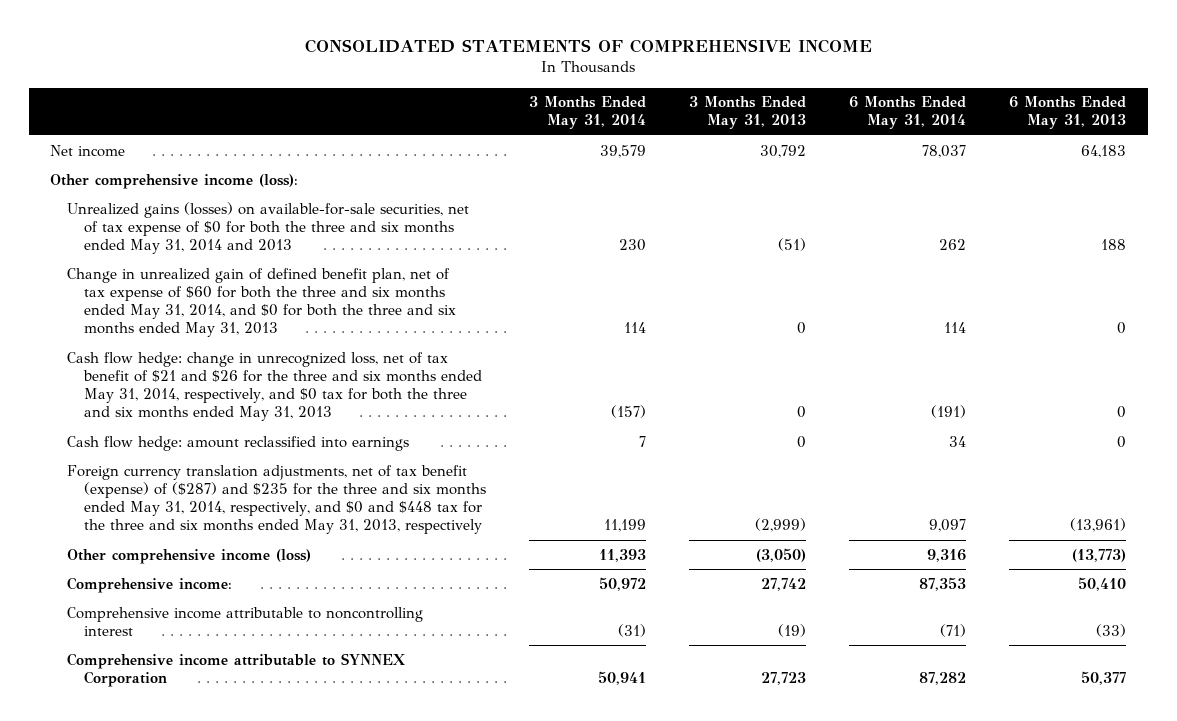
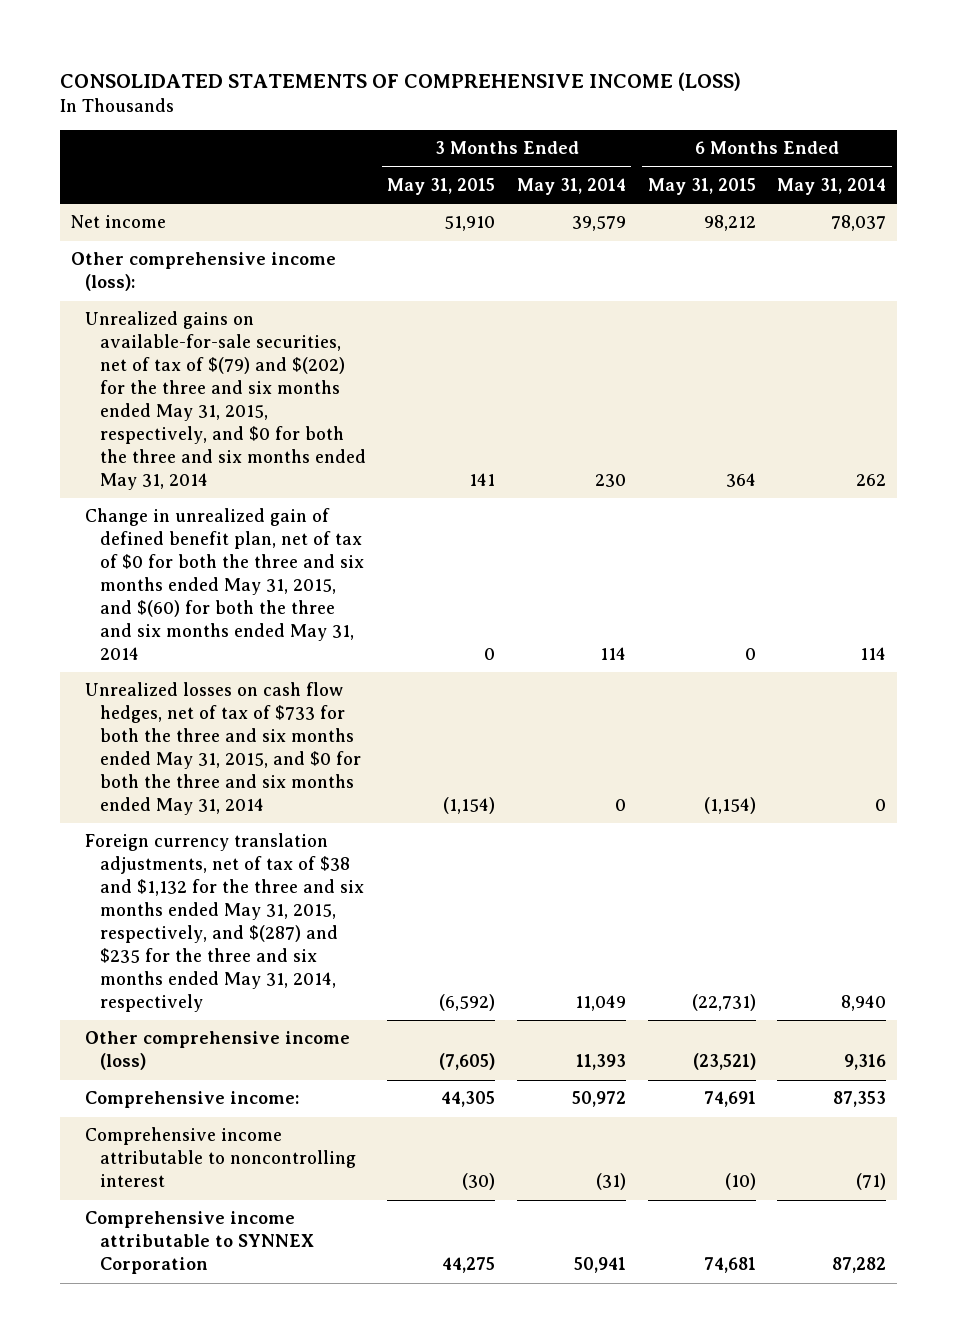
- CONSOLIDATED STATEMENTS OF COMPREHENSIVE INCOME
+ CONSOLIDATED STATEMENTS OF COMPREHENSIVE INCOME (LOSS)
- | 3 Months Ended May 31, 2014 | 3 Months Ended May 31, 2013 | 6 Months Ended May 31, 2014 | 6 Months Ended May 31, 2013
+ | 3 Months Ended May 31, 2015 | 3 Months Ended May 31, 2014 | 6 Months Ended May 31, 2015 | 6 Months Ended May 31, 2014
- Unrealized gains (losses) on available-for-sale securities, net of tax expense of $0 for both the three and six months ended May 31, 2014 and 2013 | 230 | (51) | 262 | 188
- Change in unrealized gain of defined benefit plan, net of tax expense of $60 for both the three and six months ended May 31, 2014, and $0 for both the three and six months ended May 31, 2013 | 114 | 0 | 114 | 0
- Cash flow hedge: change in unrecognized loss, net of tax benefit of $21 and $26 for the three and six months ended May 31, 2014, respectively, and $0 tax for both the three and six months ended May 31, 2013 | (157) | 0 | (191) | 0
- Cash flow hedge: amount reclassified into earnings | 7 | 0 | 34 | 0
- Foreign currency translation adjustments, net of tax benefit (expense) of ($287) and $235 for the three and six months ended May 31, 2014, respectively, and $0 and $448 tax for the three and six months ended May 31, 2013, respectively | 11,199 | (2,999) | 9,097 | (13,961)
+ Unrealized gains on available-for-sale securities, net of tax of $(79) and $(202) for the three and six months ended May 31, 2015, respectively, and $0 for both the three and six months ended May 31, 2014 | 141 | 230 | 364 | 262
+ Change in unrealized gain of defined benefit plan, net of tax of $0 for both the three and six months ended May 31, 2015, and $(60) for both the three and six months ended May 31, 2014 | 0 | 114 | 0 | 114
+ Unrealized losses on cash flow hedges, net of tax of $733 for both the three and six months ended May 31, 2015, and $0 for both the three and six months ended May 31, 2014 | (1,154) | 0 | (1,154) | 0
+ Foreign currency translation adjustments, net of tax of $38 and $1,132 for the three and six months ended May 31, 2015, respectively, and $(287) and $235 for the three and six months ended May 31, 2014, respectively | (6,592) | 11,049 | (22,731) | 8,940

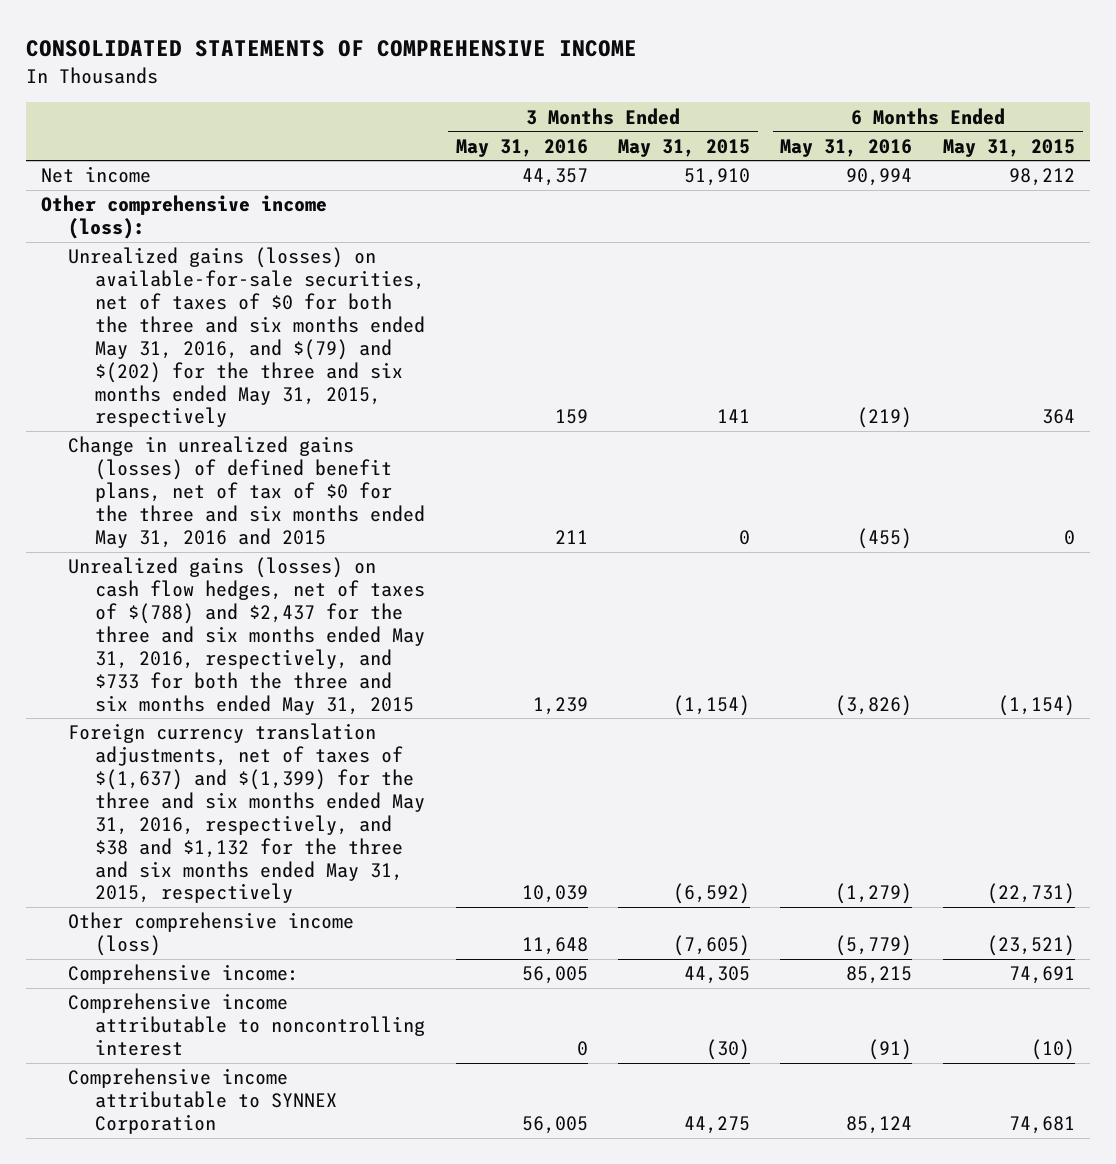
- CONSOLIDATED STATEMENTS OF COMPREHENSIVE INCOME (LOSS)
+ CONSOLIDATED STATEMENTS OF COMPREHENSIVE INCOME
- | 3 Months Ended May 31, 2015 | 3 Months Ended May 31, 2014 | 6 Months Ended May 31, 2015 | 6 Months Ended May 31, 2014
+ | 3 Months Ended May 31, 2016 | 3 Months Ended May 31, 2015 | 6 Months Ended May 31, 2016 | 6 Months Ended May 31, 2015
- Unrealized gains on available-for-sale securities, net of tax of $(79) and $(202) for the three and six months ended May 31, 2015, respectively, and $0 for both the three and six months ended May 31, 2014 | 141 | 230 | 364 | 262
- Change in unrealized gain of defined benefit plan, net of tax of $0 for both the three and six months ended May 31, 2015, and $(60) for both the three and six months ended May 31, 2014 | 0 | 114 | 0 | 114
- Unrealized losses on cash flow hedges, net of tax of $733 for both the three and six months ended May 31, 2015, and $0 for both the three and six months ended May 31, 2014 | (1,154) | 0 | (1,154) | 0
- Foreign currency translation adjustments, net of tax of $38 and $1,132 for the three and six months ended May 31, 2015, respectively, and $(287) and $235 for the three and six months ended May 31, 2014, respectively | (6,592) | 11,049 | (22,731) | 8,940
+ Unrealized gains (losses) on available-for-sale securities, net of taxes of $0 for both the three and six months ended May 31, 2016, and $(79) and $(202) for the three and six months ended May 31, 2015, respectively | 159 | 141 | (219) | 364
+ Change in unrealized gains (losses) of defined benefit plans, net of tax of $0 for the three and six months ended May 31, 2016 and 2015 | 211 | 0 | (455) | 0
+ Unrealized gains (losses) on cash flow hedges, net of taxes of $(788) and $2,437 for the three and six months ended May 31, 2016, respectively, and $733 for both the three and six months ended May 31, 2015 | 1,239 | (1,154) | (3,826) | (1,154)
+ Foreign currency translation adjustments, net of taxes of $(1,637) and $(1,399) for the three and six months ended May 31, 2016, respectively, and $38 and $1,132 for the three and six months ended May 31, 2015, respectively | 10,039 | (6,592) | (1,279) | (22,731)

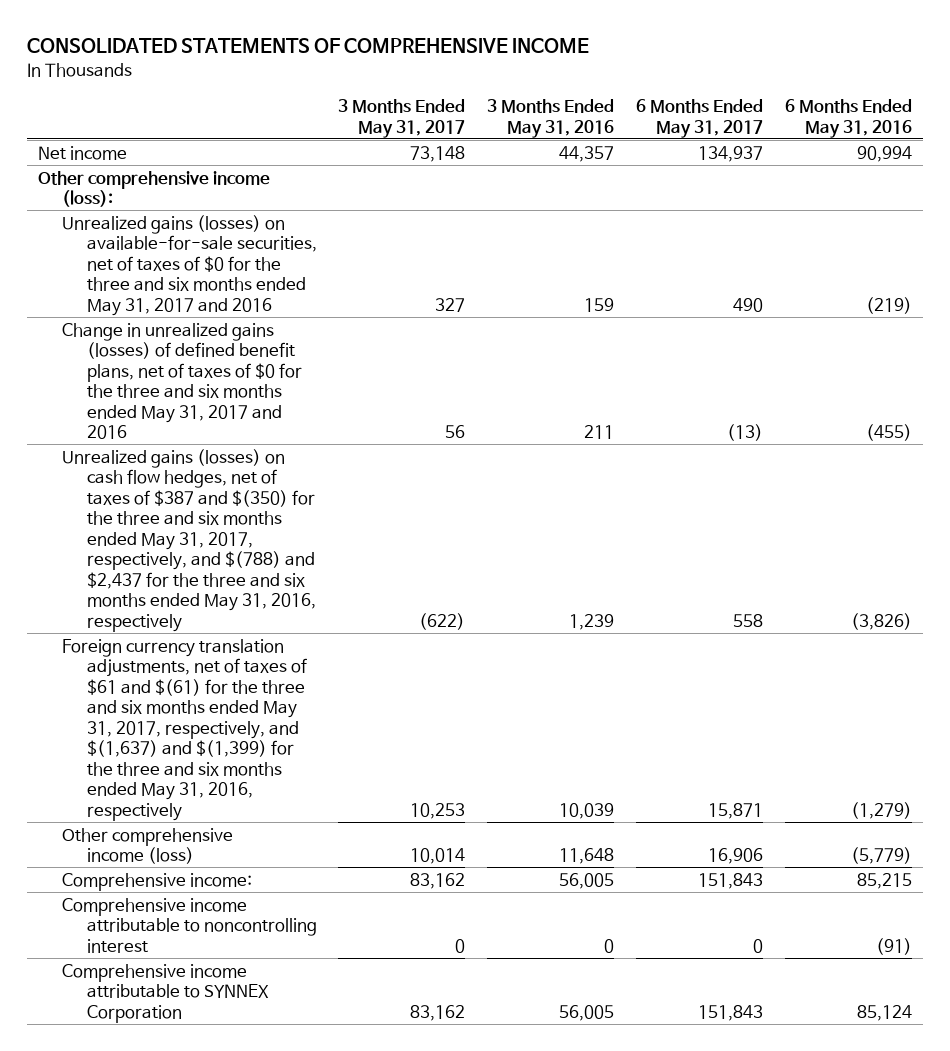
- | 3 Months Ended May 31, 2016 | 3 Months Ended May 31, 2015 | 6 Months Ended May 31, 2016 | 6 Months Ended May 31, 2015
+ | 3 Months Ended May 31, 2017 | 3 Months Ended May 31, 2016 | 6 Months Ended May 31, 2017 | 6 Months Ended May 31, 2016
- Unrealized gains (losses) on available-for-sale securities, net of taxes of $0 for both the three and six months ended May 31, 2016, and $(79) and $(202) for the three and six months ended May 31, 2015, respectively | 159 | 141 | (219) | 364
- Change in unrealized gains (losses) of defined benefit plans, net of tax of $0 for the three and six months ended May 31, 2016 and 2015 | 211 | 0 | (455) | 0
- Unrealized gains (losses) on cash flow hedges, net of taxes of $(788) and $2,437 for the three and six months ended May 31, 2016, respectively, and $733 for both the three and six months ended May 31, 2015 | 1,239 | (1,154) | (3,826) | (1,154)
- Foreign currency translation adjustments, net of taxes of $(1,637) and $(1,399) for the three and six months ended May 31, 2016, respectively, and $38 and $1,132 for the three and six months ended May 31, 2015, respectively | 10,039 | (6,592) | (1,279) | (22,731)
+ Unrealized gains (losses) on available-for-sale securities, net of taxes of $0 for the three and six months ended May 31, 2017 and 2016 | 327 | 159 | 490 | (219)
+ Change in unrealized gains (losses) of defined benefit plans, net of taxes of $0 for the three and six months ended May 31, 2017 and 2016 | 56 | 211 | (13) | (455)
+ Unrealized gains (losses) on cash flow hedges, net of taxes of $387 and $(350) for the three and six months ended May 31, 2017, respectively, and $(788) and $2,437 for the three and six months ended May 31, 2016, respectively | (622) | 1,239 | 558 | (3,826)
+ Foreign currency translation adjustments, net of taxes of $61 and $(61) for the three and six months ended May 31, 2017, respectively, and $(1,637) and $(1,399) for the three and six months ended May 31, 2016, respectively | 10,253 | 10,039 | 15,871 | (1,279)

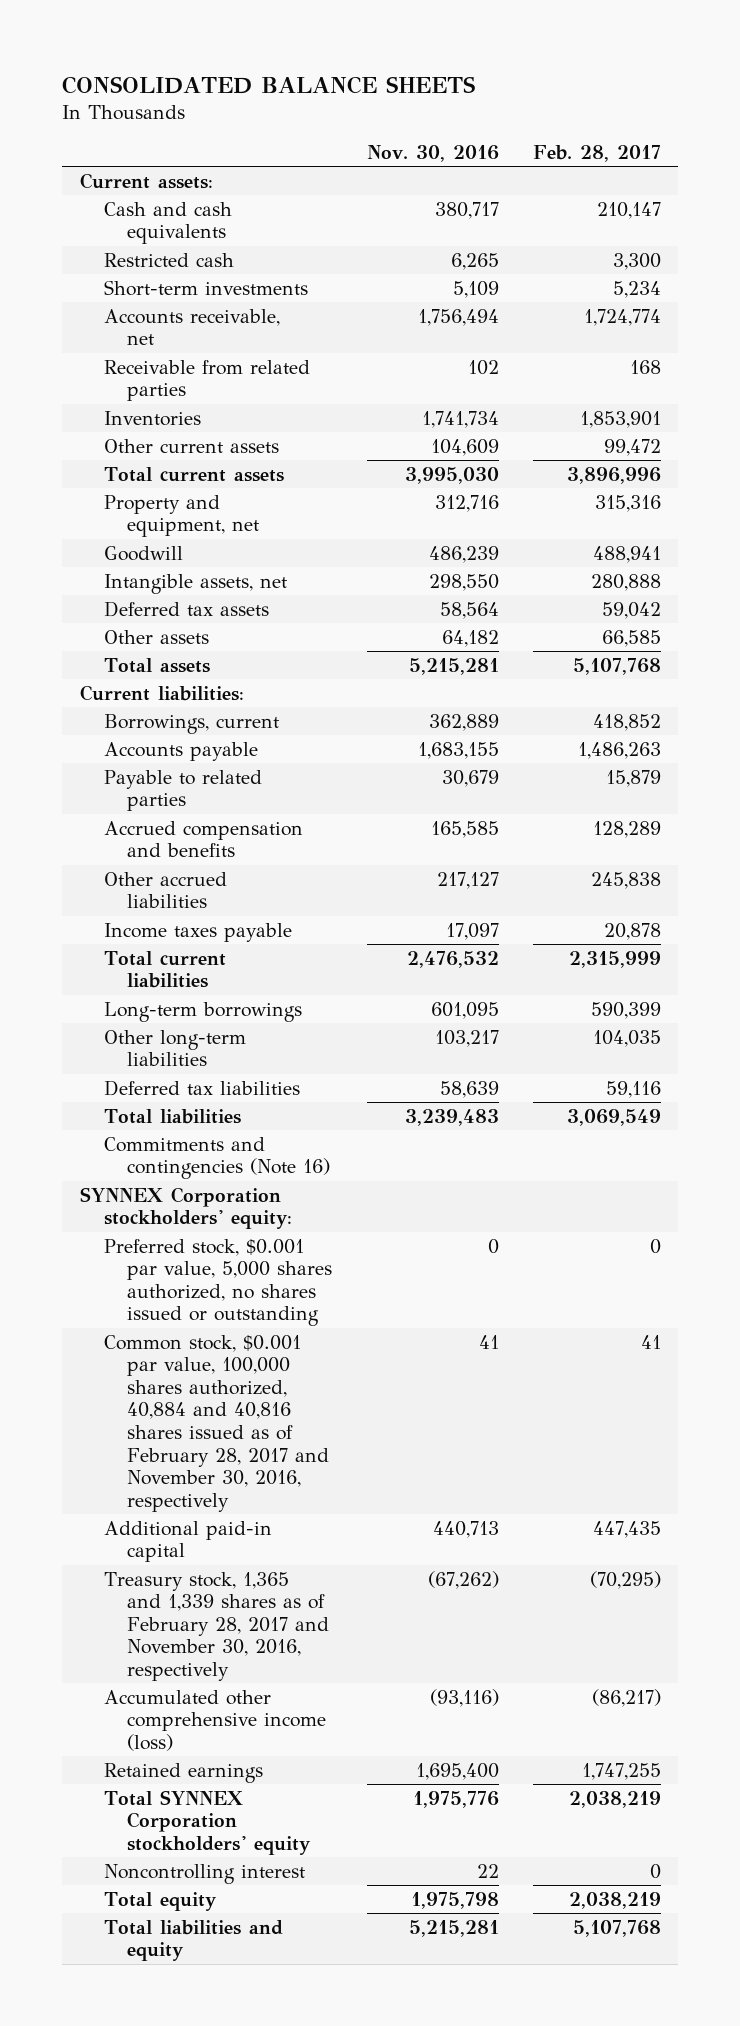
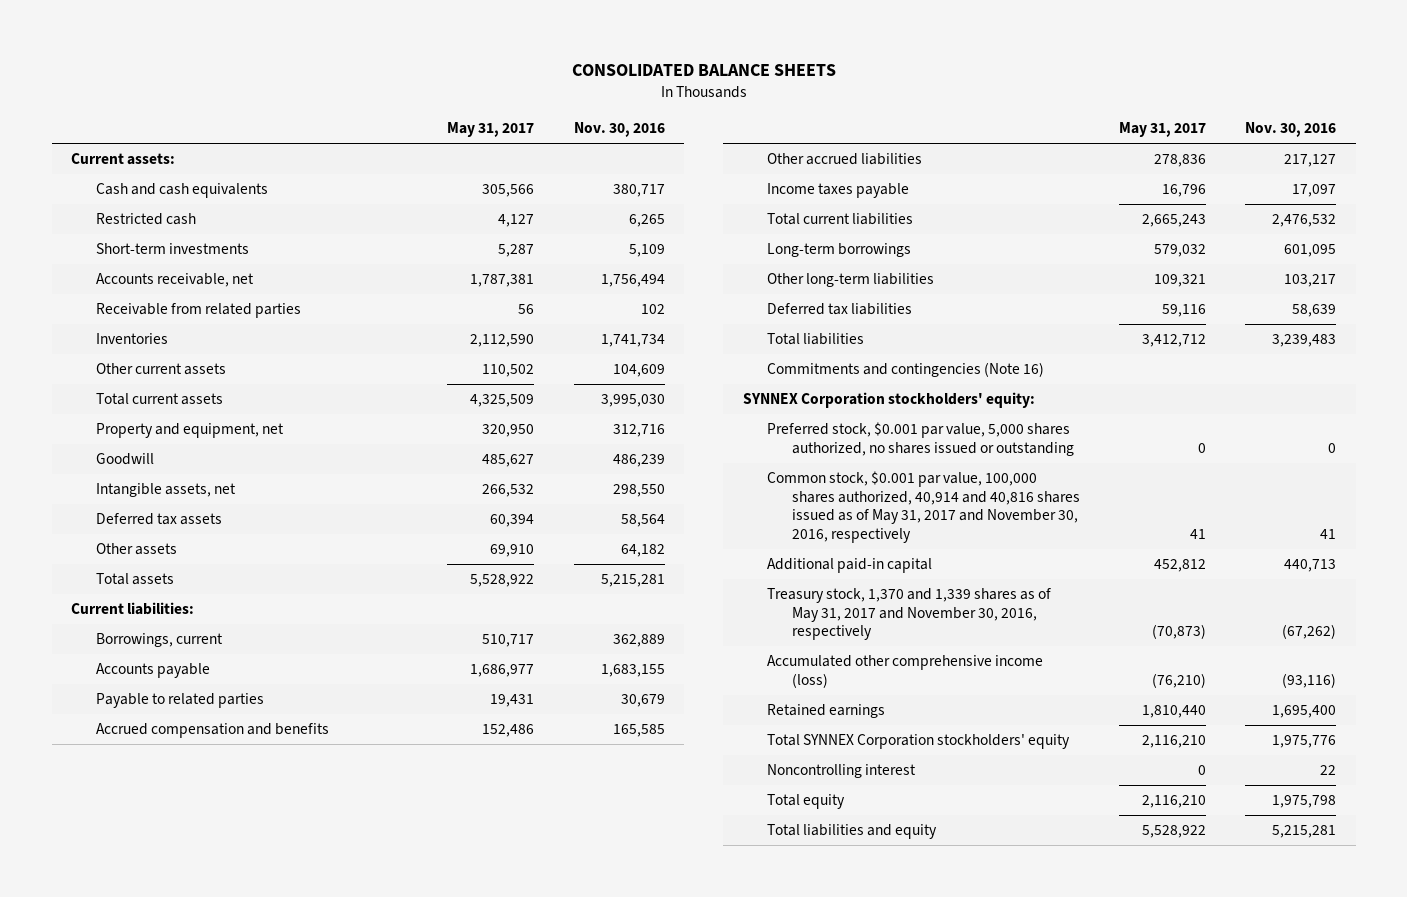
- | Nov. 30, 2016 | Feb. 28, 2017
+ | May 31, 2017 | Nov. 30, 2016
- Common stock, $0.001 par value, 100,000 shares authorized, 40,884 and 40,816 shares issued as of February 28, 2017 and November 30, 2016, respectively | 41 | 41
+ Common stock, $0.001 par value, 100,000 shares authorized, 40,914 and 40,816 shares issued as of May 31, 2017 and November 30, 2016, respectively | 41 | 41
- Treasury stock, 1,365 and 1,339 shares as of February 28, 2017 and November 30, 2016, respectively | (67,262) | (70,295)
+ Treasury stock, 1,370 and 1,339 shares as of May 31, 2017 and November 30, 2016, respectively | (70,873) | (67,262)

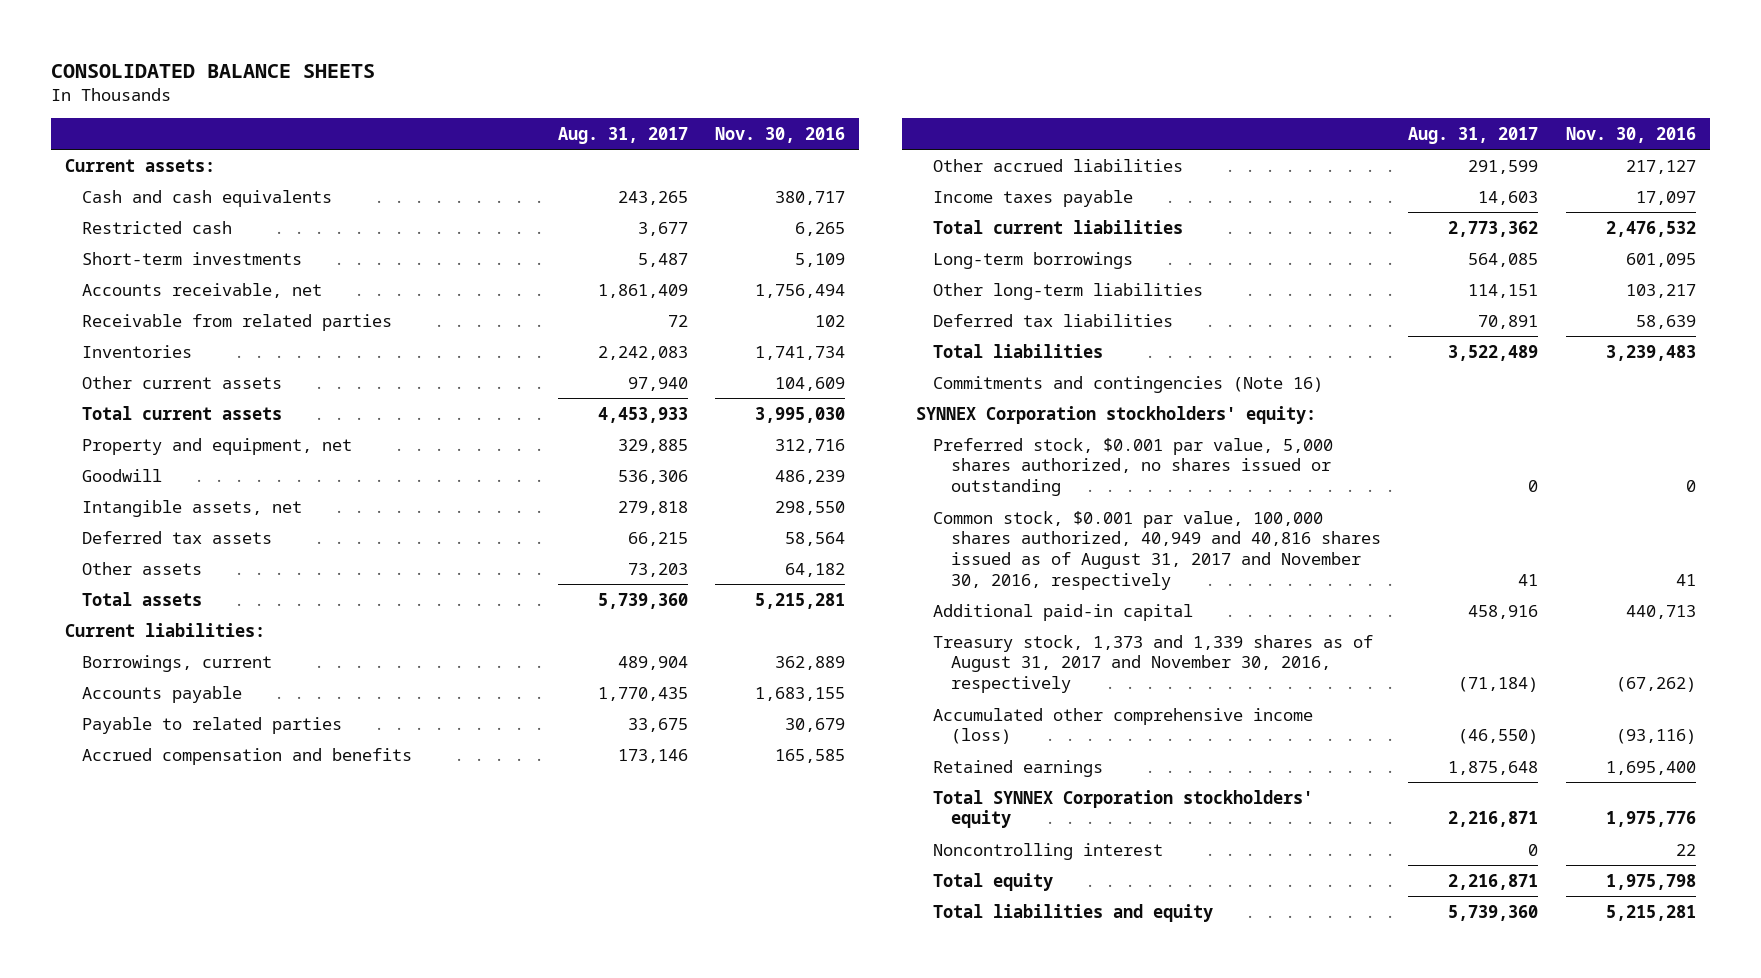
- | May 31, 2017 | Nov. 30, 2016
+ | Aug. 31, 2017 | Nov. 30, 2016
- Common stock, $0.001 par value, 100,000 shares authorized, 40,914 and 40,816 shares issued as of May 31, 2017 and November 30, 2016, respectively | 41 | 41
+ Common stock, $0.001 par value, 100,000 shares authorized, 40,949 and 40,816 shares issued as of August 31, 2017 and November 30, 2016, respectively | 41 | 41
- Treasury stock, 1,370 and 1,339 shares as of May 31, 2017 and November 30, 2016, respectively | (70,873) | (67,262)
+ Treasury stock, 1,373 and 1,339 shares as of August 31, 2017 and November 30, 2016, respectively | (71,184) | (67,262)

